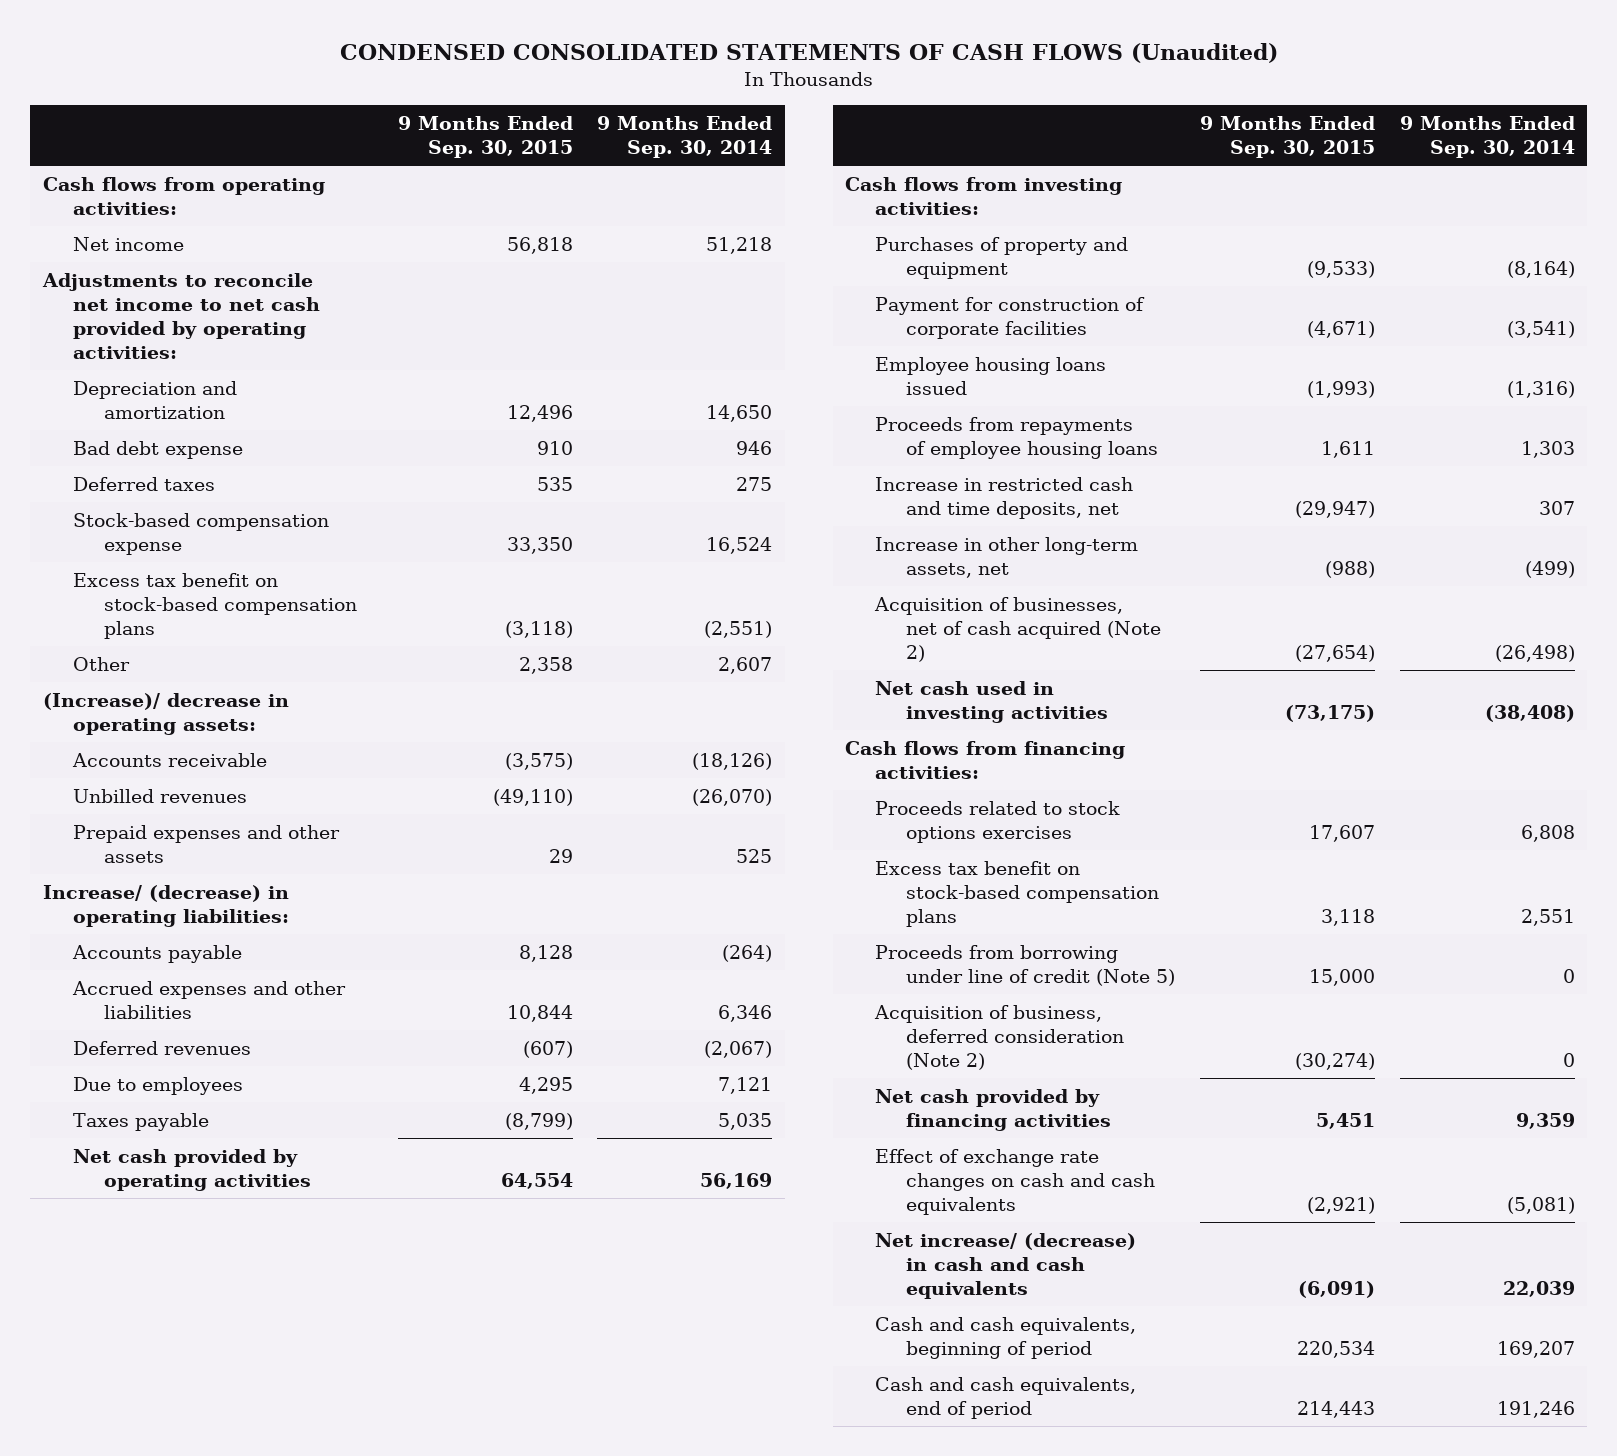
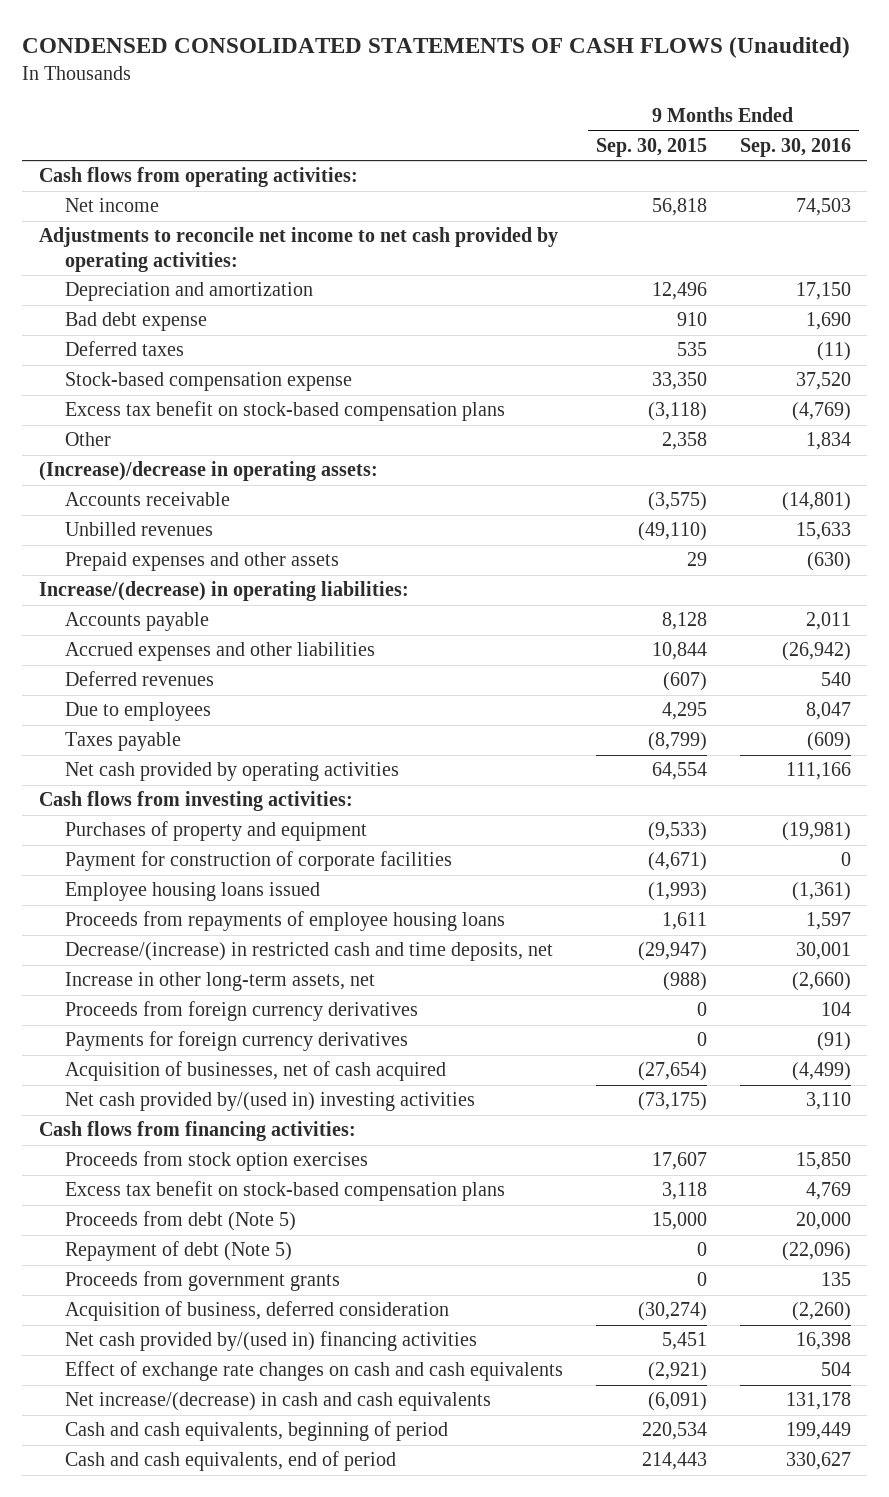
- | 9 Months Ended Sep. 30, 2015 | 9 Months Ended Sep. 30, 2014
+ | 9 Months Ended Sep. 30, 2015 | 9 Months Ended Sep. 30, 2016
- (Increase)/ decrease in operating assets:
+ (Increase)/decrease in operating assets:
- Increase/ (decrease) in operating liabilities:
+ Increase/(decrease) in operating liabilities:
- Increase in restricted cash and time deposits, net | (29,947) | 307
+ Decrease/(increase) in restricted cash and time deposits, net | (29,947) | 30,001
- Acquisition of businesses, net of cash acquired (Note 2) | (27,654) | (26,498)
- Net cash used in investing activities | (73,175) | (38,408)
+ Proceeds from foreign currency derivatives | 0 | 104
+ Payments for foreign currency derivatives | 0 | (91)
+ Acquisition of businesses, net of cash acquired | (27,654) | (4,499)
+ Net cash provided by/(used in) investing activities | (73,175) | 3,110
- Proceeds related to stock options exercises | 17,607 | 6,808
+ Proceeds from stock option exercises | 17,607 | 15,850
- Proceeds from borrowing under line of credit (Note 5) | 15,000 | 0
- Acquisition of business, deferred consideration (Note 2) | (30,274) | 0
- Net cash provided by financing activities | 5,451 | 9,359
+ Proceeds from debt (Note 5) | 15,000 | 20,000
+ Repayment of debt (Note 5) | 0 | (22,096)
+ Proceeds from government grants | 0 | 135
+ Acquisition of business, deferred consideration | (30,274) | (2,260)
+ Net cash provided by/(used in) financing activities | 5,451 | 16,398
- Net increase/ (decrease) in cash and cash equivalents | (6,091) | 22,039
+ Net increase/(decrease) in cash and cash equivalents | (6,091) | 131,178

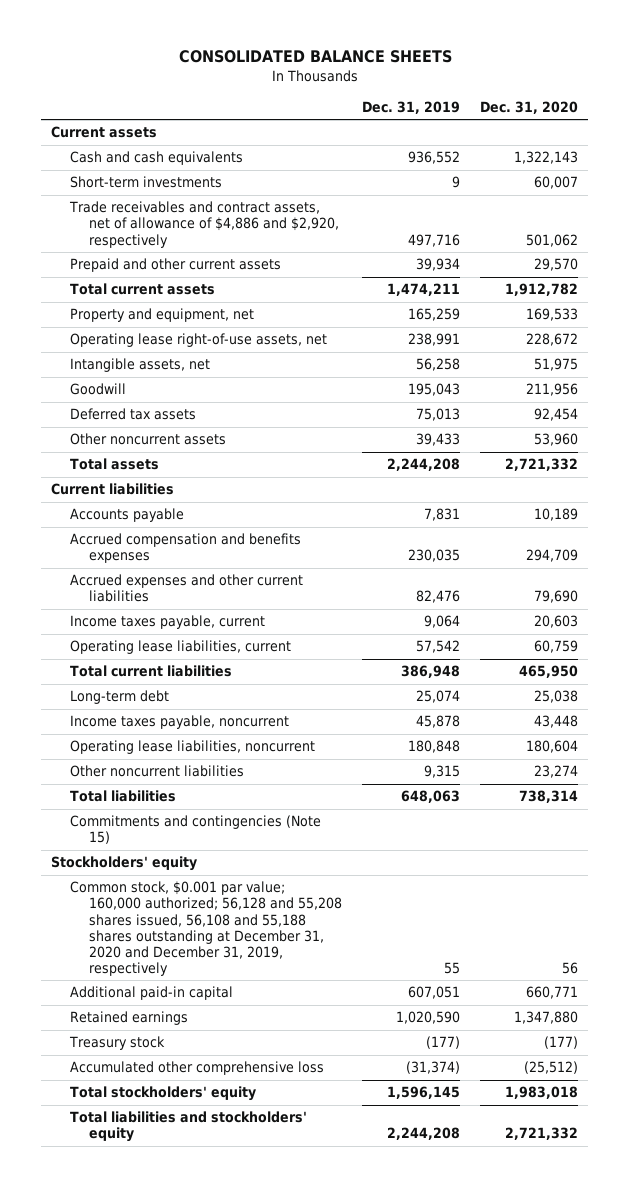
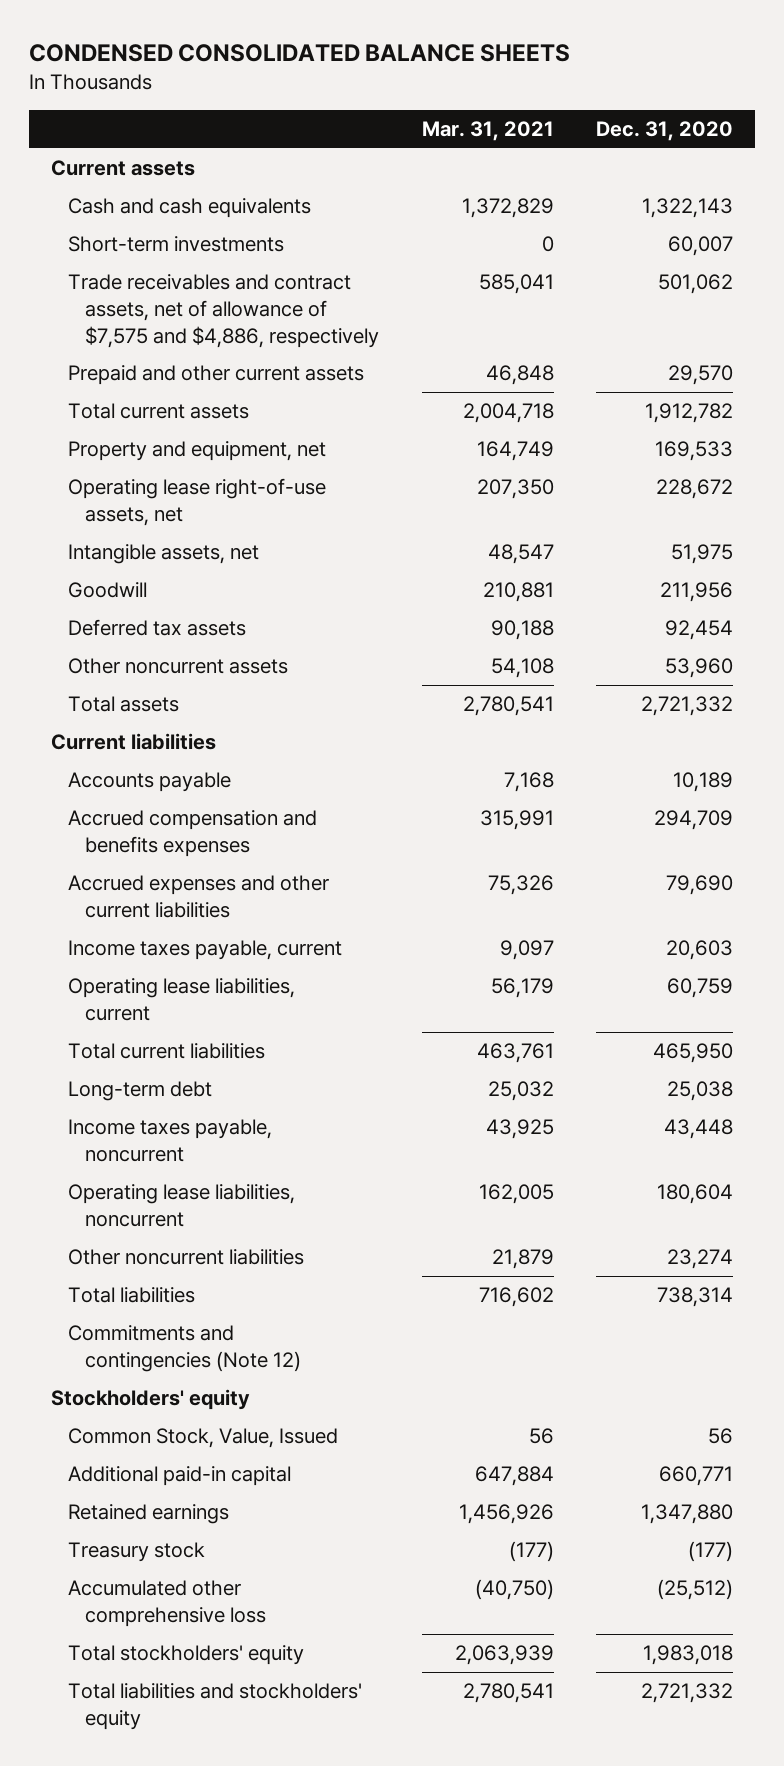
- CONSOLIDATED BALANCE SHEETS
+ CONDENSED CONSOLIDATED BALANCE SHEETS
- | Dec. 31, 2019 | Dec. 31, 2020
+ | Mar. 31, 2021 | Dec. 31, 2020
- Trade receivables and contract assets, net of allowance of $4,886 and $2,920, respectively | 497,716 | 501,062
+ Trade receivables and contract assets, net of allowance of $7,575 and $4,886, respectively | 585,041 | 501,062
- Commitments and contingencies (Note 15)
+ Commitments and contingencies (Note 12)
- Common stock, $0.001 par value; 160,000 authorized; 56,128 and 55,208 shares issued, 56,108 and 55,188 shares outstanding at December 31, 2020 and December 31, 2019, respectively | 55 | 56
+ Common Stock, Value, Issued | 56 | 56

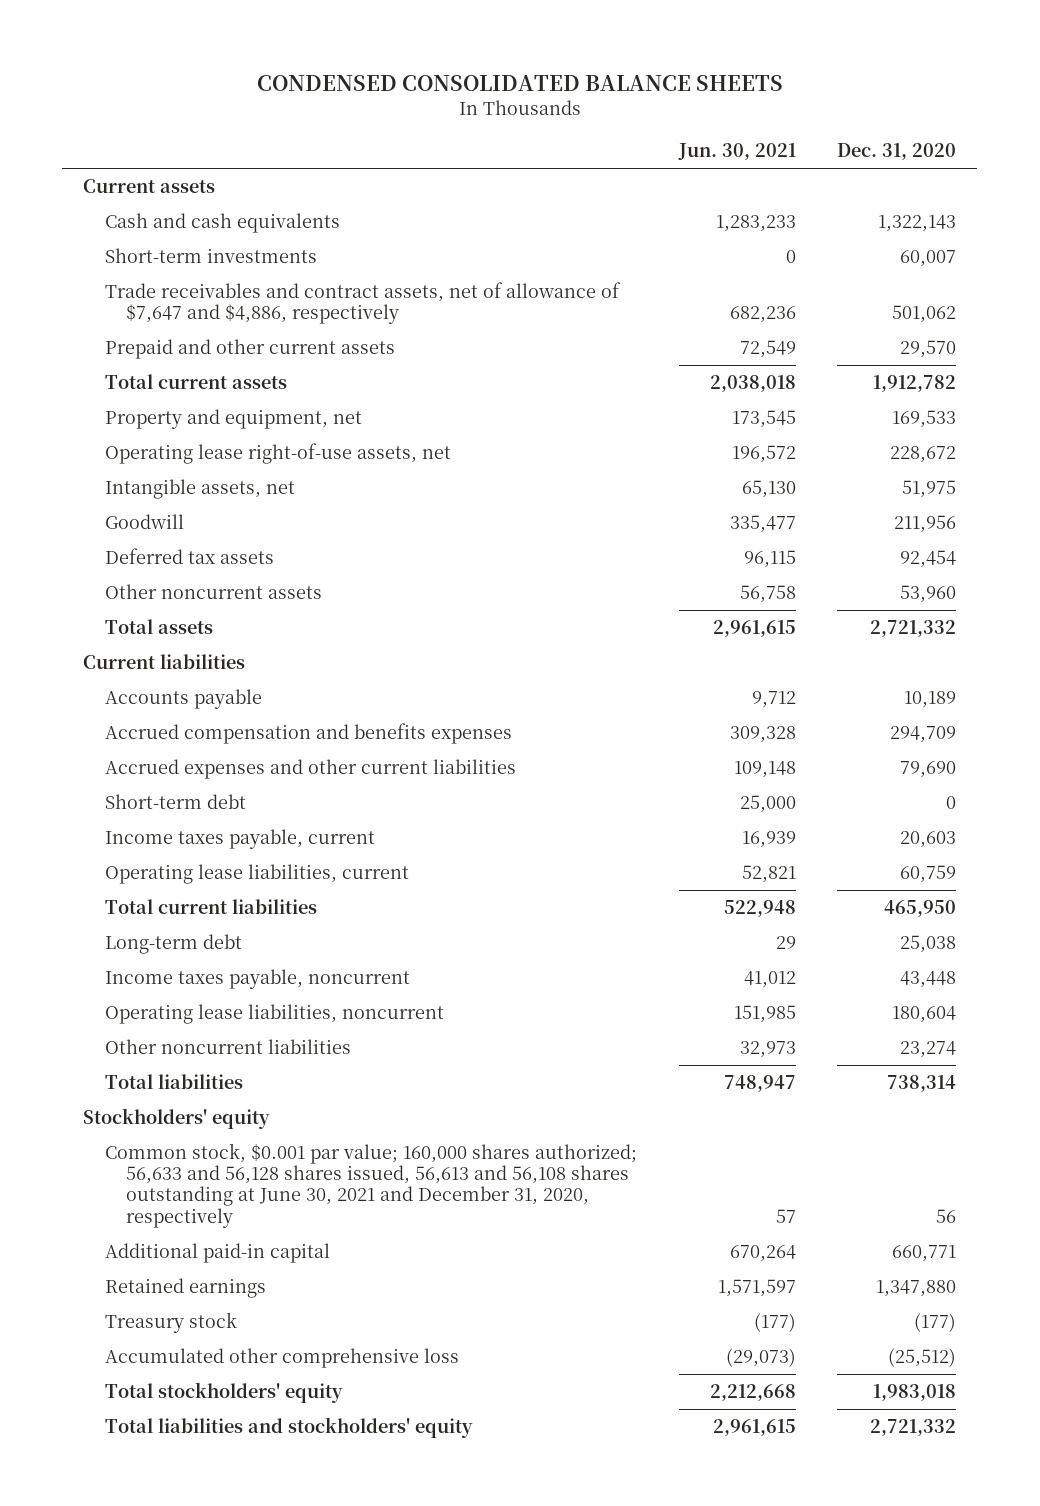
- | Mar. 31, 2021 | Dec. 31, 2020
+ | Jun. 30, 2021 | Dec. 31, 2020
- Trade receivables and contract assets, net of allowance of $7,575 and $4,886, respectively | 585,041 | 501,062
+ Trade receivables and contract assets, net of allowance of $7,647 and $4,886, respectively | 682,236 | 501,062
+ Short-term debt | 25,000 | 0
- Commitments and contingencies (Note 12)
- Common Stock, Value, Issued | 56 | 56
+ Common stock, $0.001 par value; 160,000 shares authorized; 56,633 and 56,128 shares issued, 56,613 and 56,108 shares outstanding at June 30, 2021 and December 31, 2020, respectively | 57 | 56

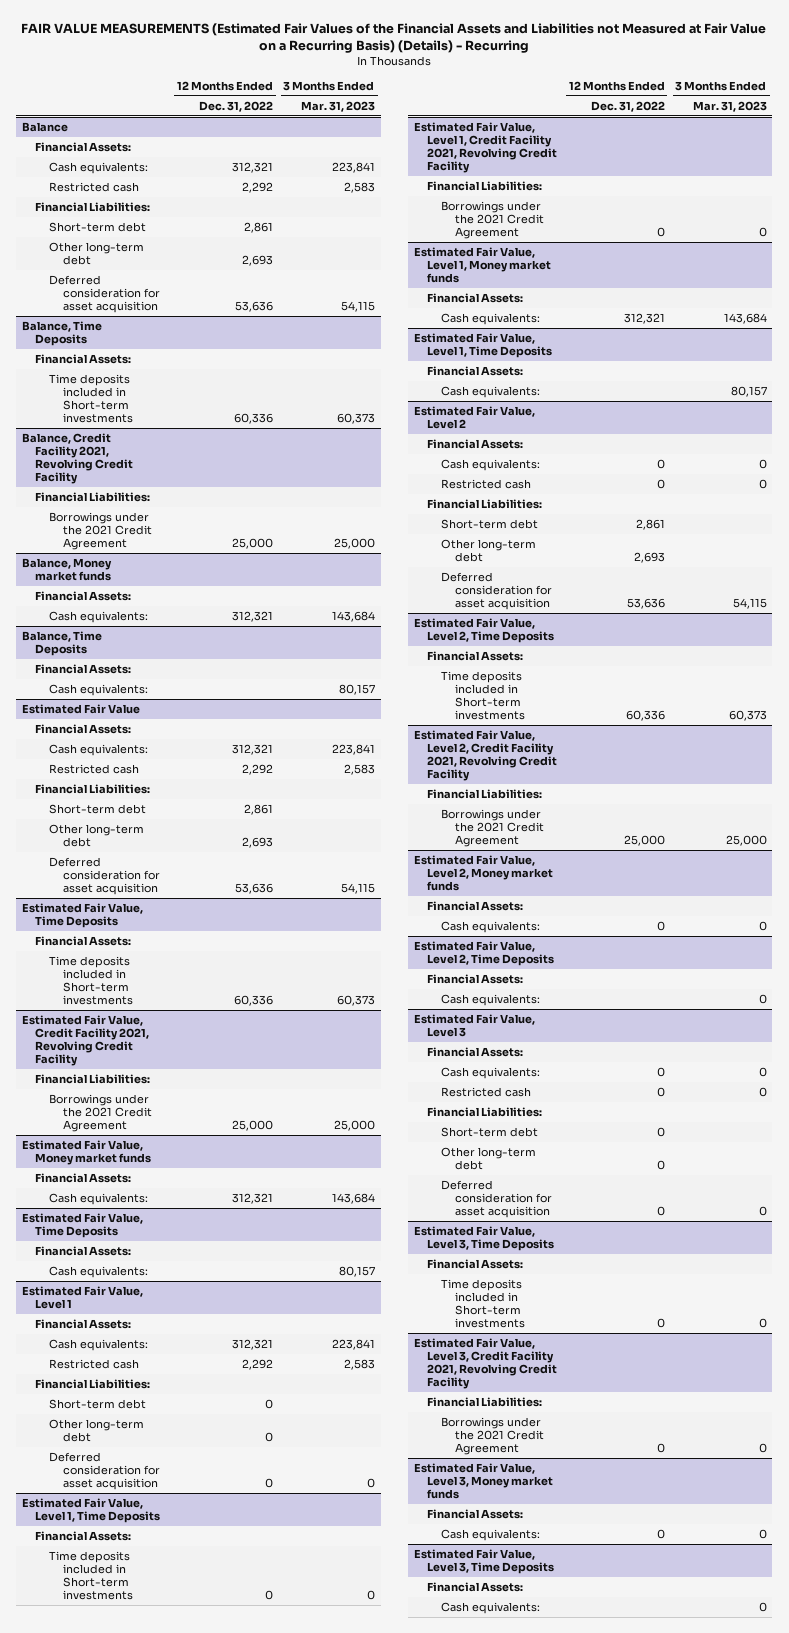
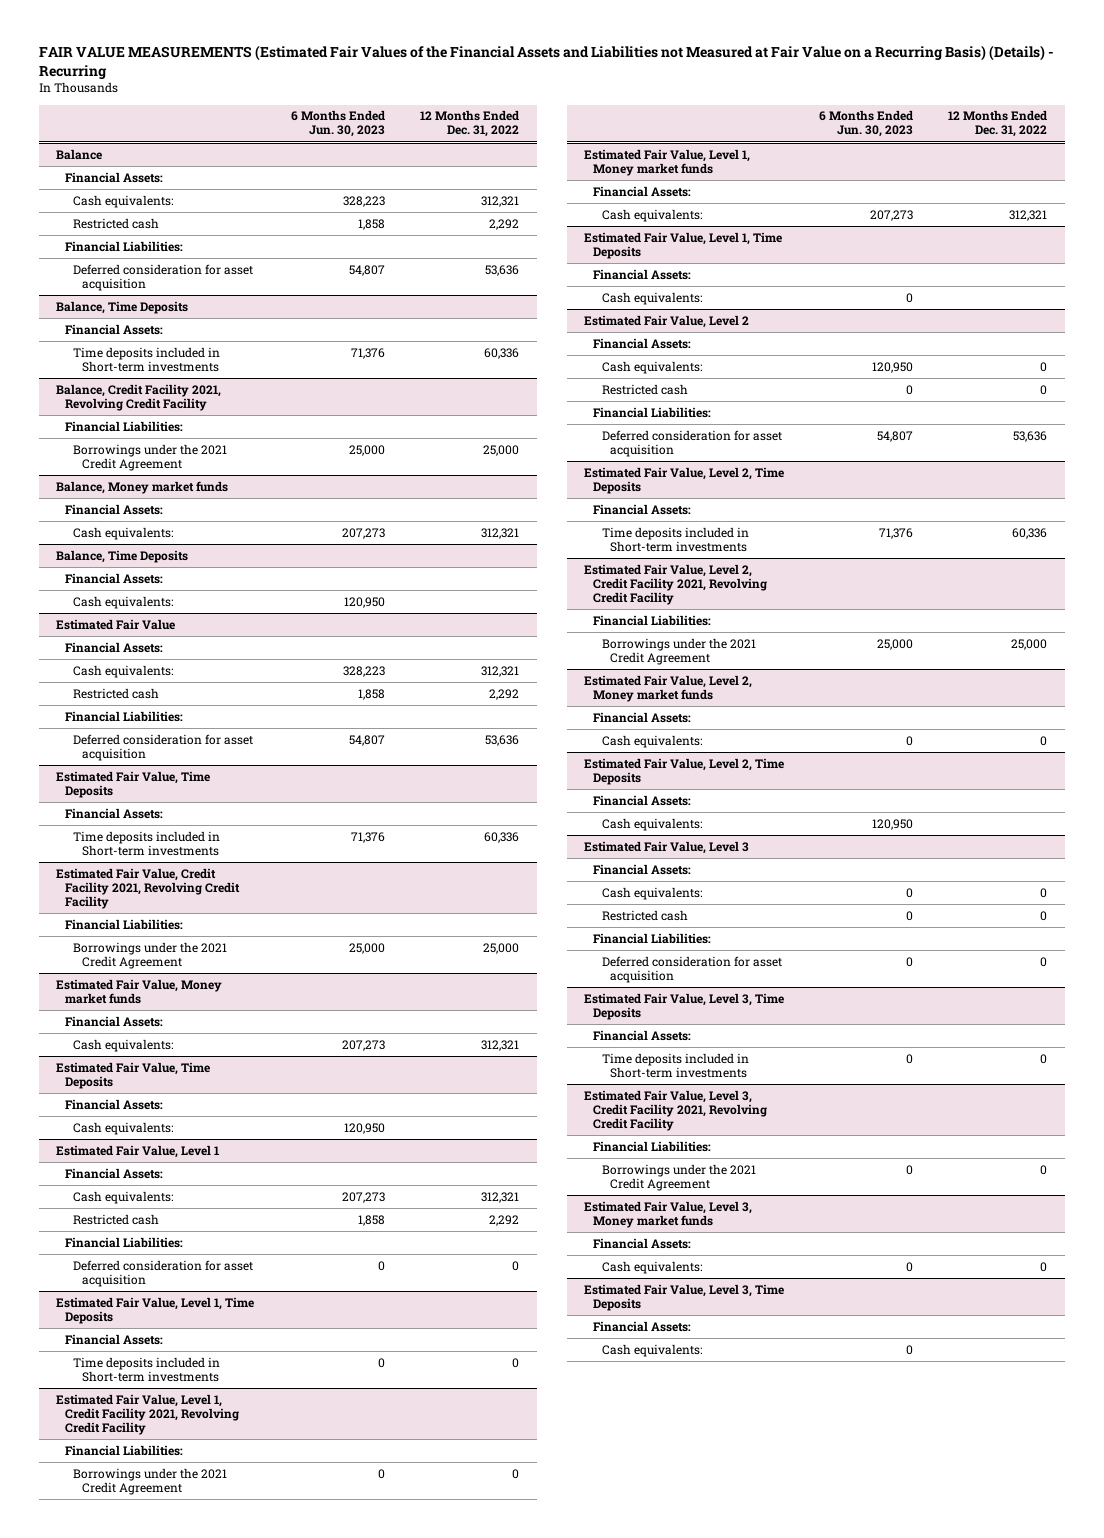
- | 12 Months Ended Dec. 31, 2022 | 3 Months Ended Mar. 31, 2023
+ | 6 Months Ended Jun. 30, 2023 | 12 Months Ended Dec. 31, 2022
@ Balance
- Short-term debt | 2,861 |
- Other long-term debt | 2,693 |
@ Estimated Fair Value
- Short-term debt | 2,861 |
- Other long-term debt | 2,693 |
@ Estimated Fair Value, Level 1
- Short-term debt | 0 |
- Other long-term debt | 0 |
@ Estimated Fair Value, Level 2
- Short-term debt | 2,861 |
- Other long-term debt | 2,693 |
@ Estimated Fair Value, Level 3
- Short-term debt | 0 |
- Other long-term debt | 0 |

